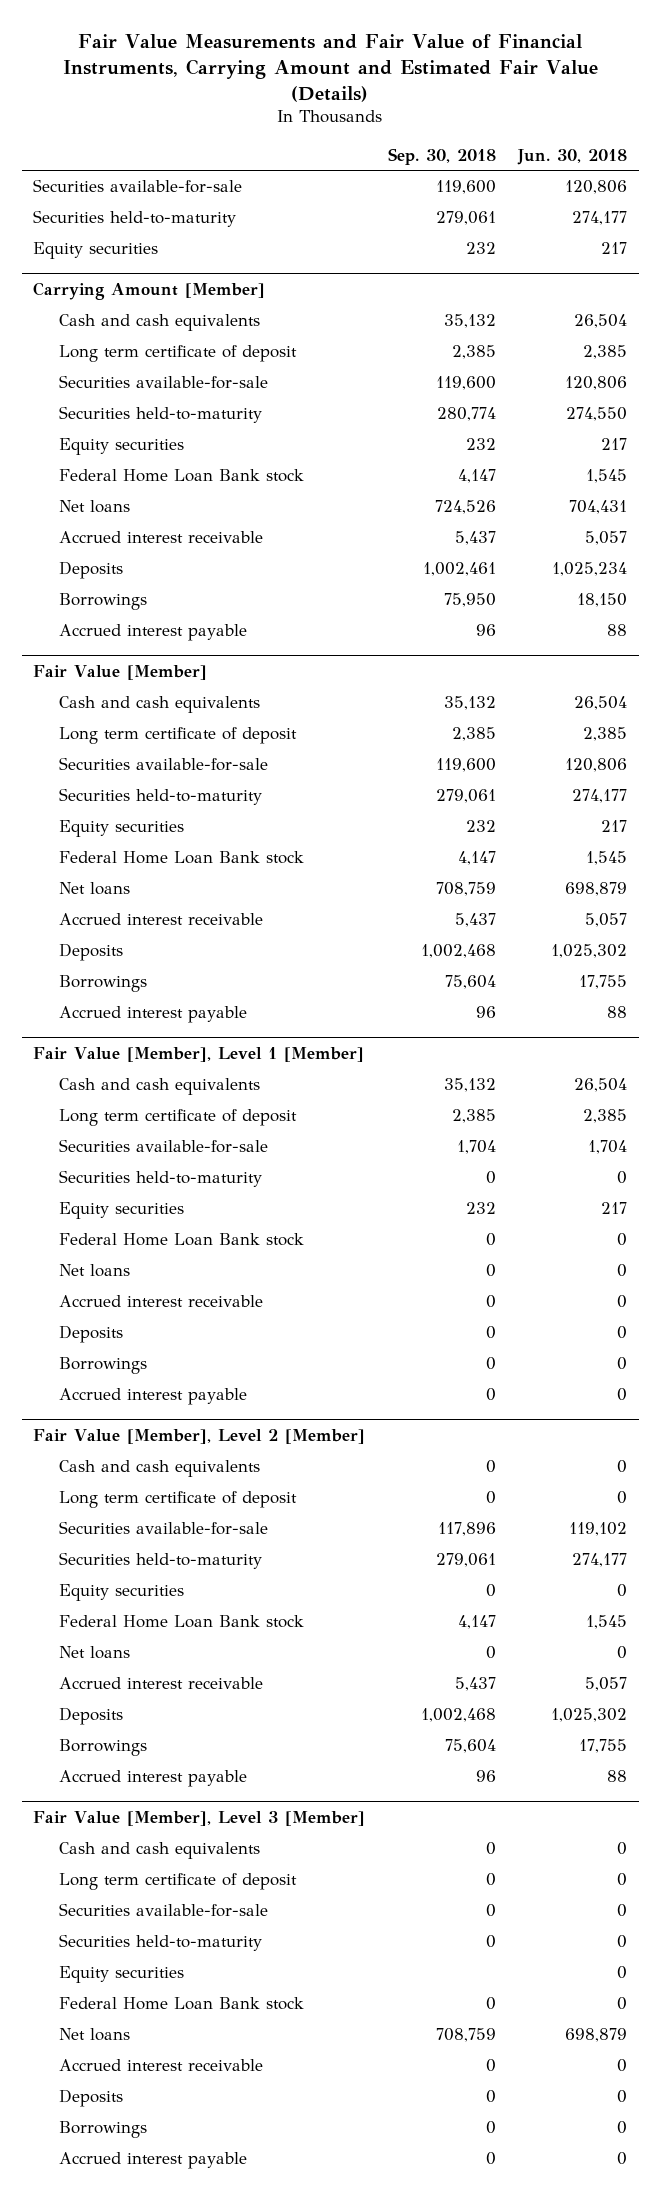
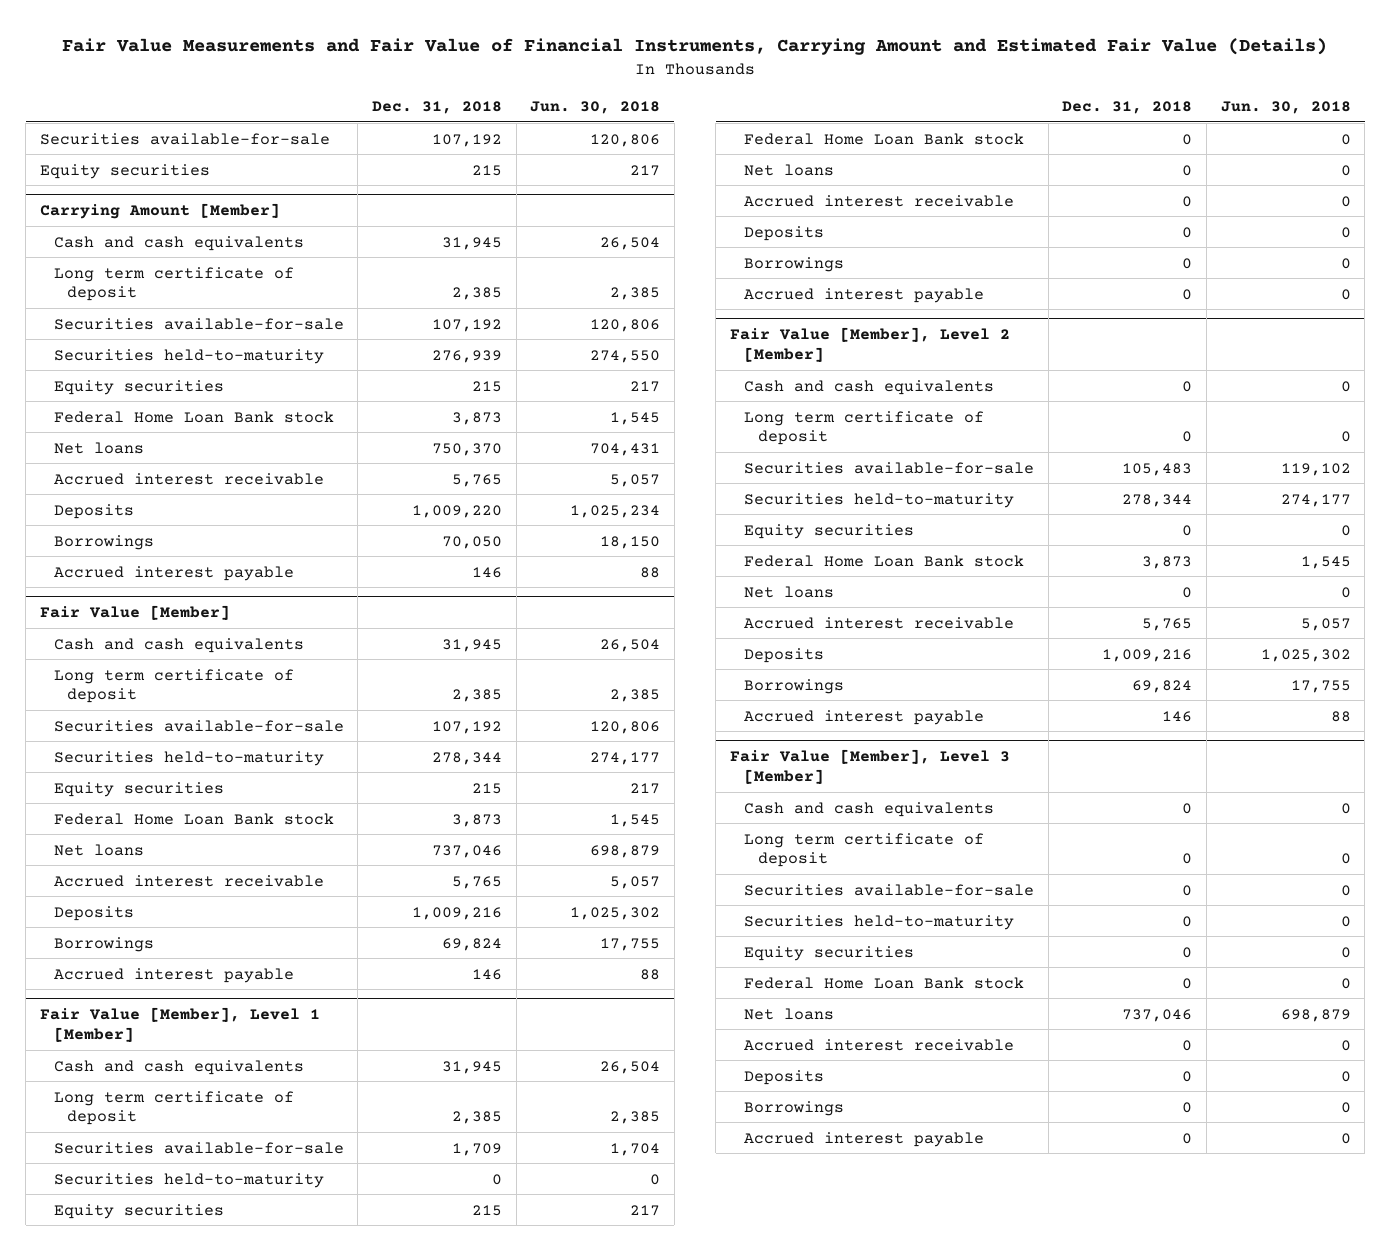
- | Sep. 30, 2018 | Jun. 30, 2018
+ | Dec. 31, 2018 | Jun. 30, 2018
- Securities held-to-maturity | 279,061 | 274,177

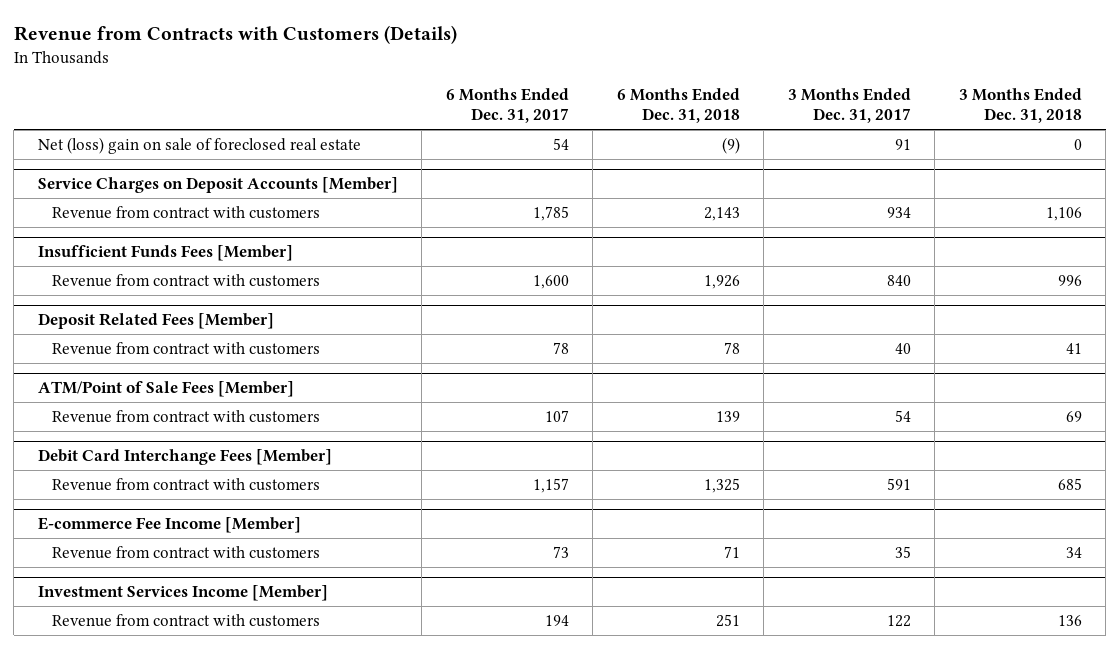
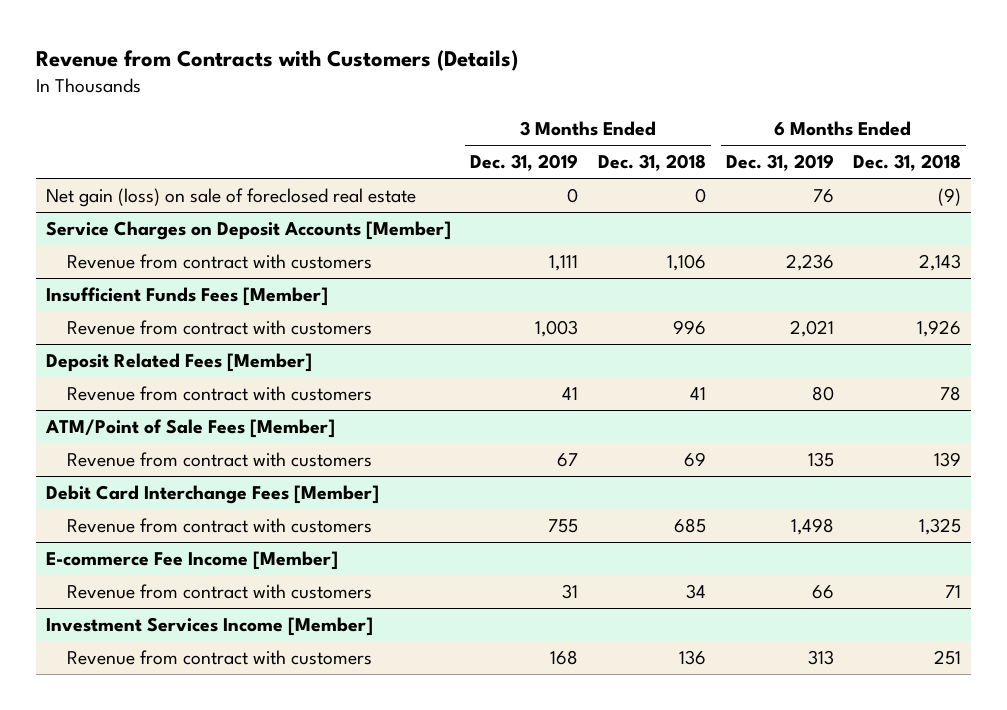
- | 6 Months Ended Dec. 31, 2017 | 6 Months Ended Dec. 31, 2018 | 3 Months Ended Dec. 31, 2017 | 3 Months Ended Dec. 31, 2018
+ | 3 Months Ended Dec. 31, 2019 | 3 Months Ended Dec. 31, 2018 | 6 Months Ended Dec. 31, 2019 | 6 Months Ended Dec. 31, 2018
- Net (loss) gain on sale of foreclosed real estate | 54 | (9) | 91 | 0
+ Net gain (loss) on sale of foreclosed real estate | 0 | 0 | 76 | (9)

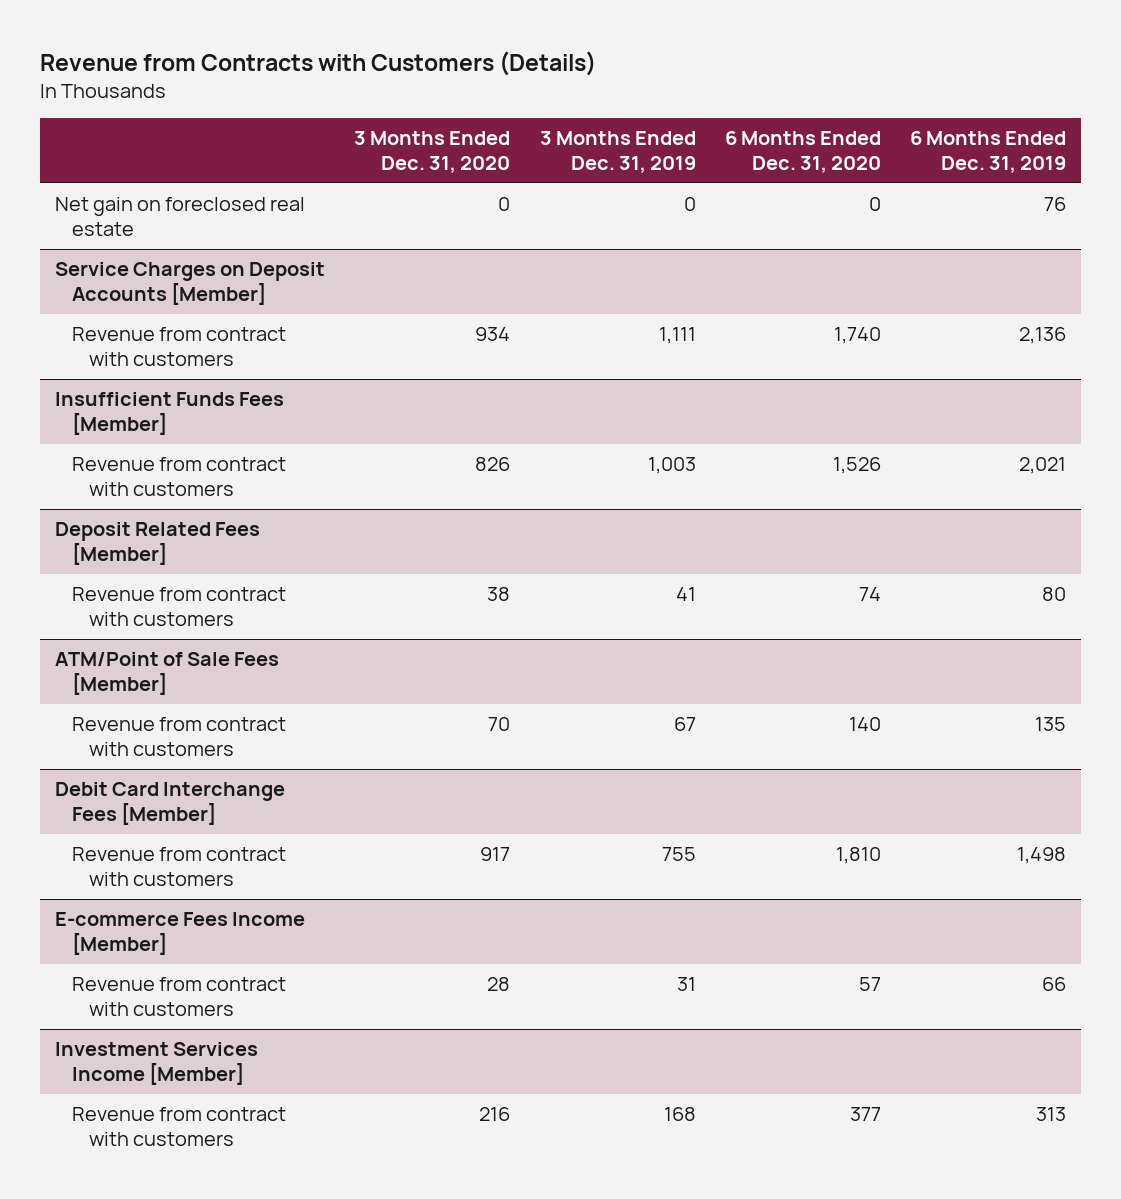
- | 3 Months Ended Dec. 31, 2019 | 3 Months Ended Dec. 31, 2018 | 6 Months Ended Dec. 31, 2019 | 6 Months Ended Dec. 31, 2018
+ | 3 Months Ended Dec. 31, 2020 | 3 Months Ended Dec. 31, 2019 | 6 Months Ended Dec. 31, 2020 | 6 Months Ended Dec. 31, 2019
- Net gain (loss) on sale of foreclosed real estate | 0 | 0 | 76 | (9)
+ Net gain on foreclosed real estate | 0 | 0 | 0 | 76
@ Service Charges on Deposit Accounts [Member]
- Revenue from contract with customers | 1,111 | 1,106 | 2,236 | 2,143
+ Revenue from contract with customers | 934 | 1,111 | 1,740 | 2,136
- E-commerce Fee Income [Member]
+ E-commerce Fees Income [Member]

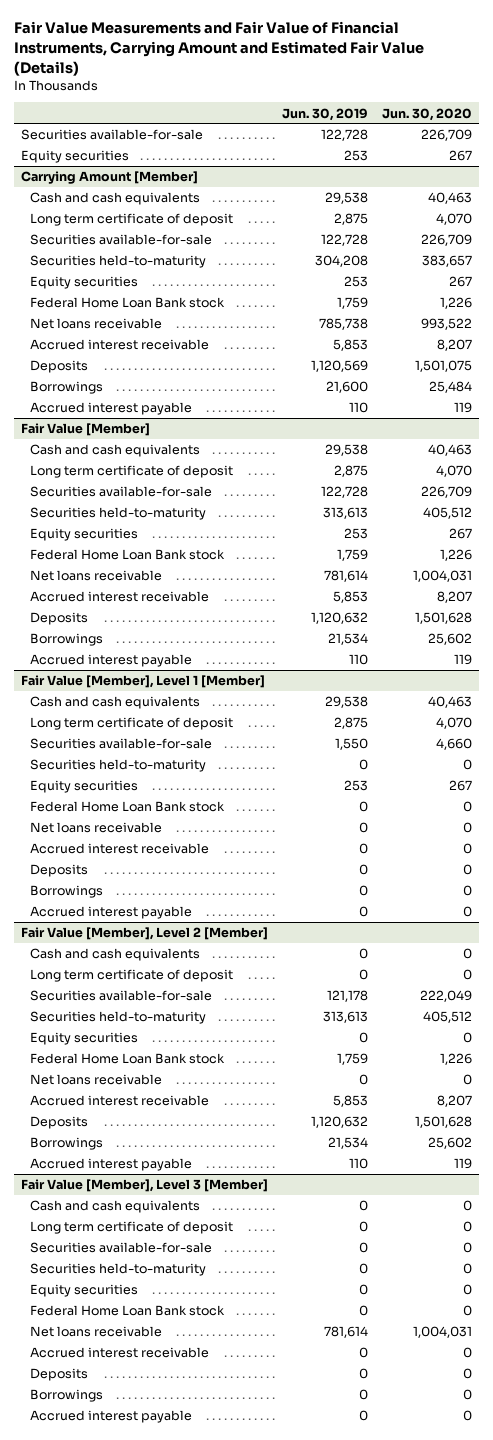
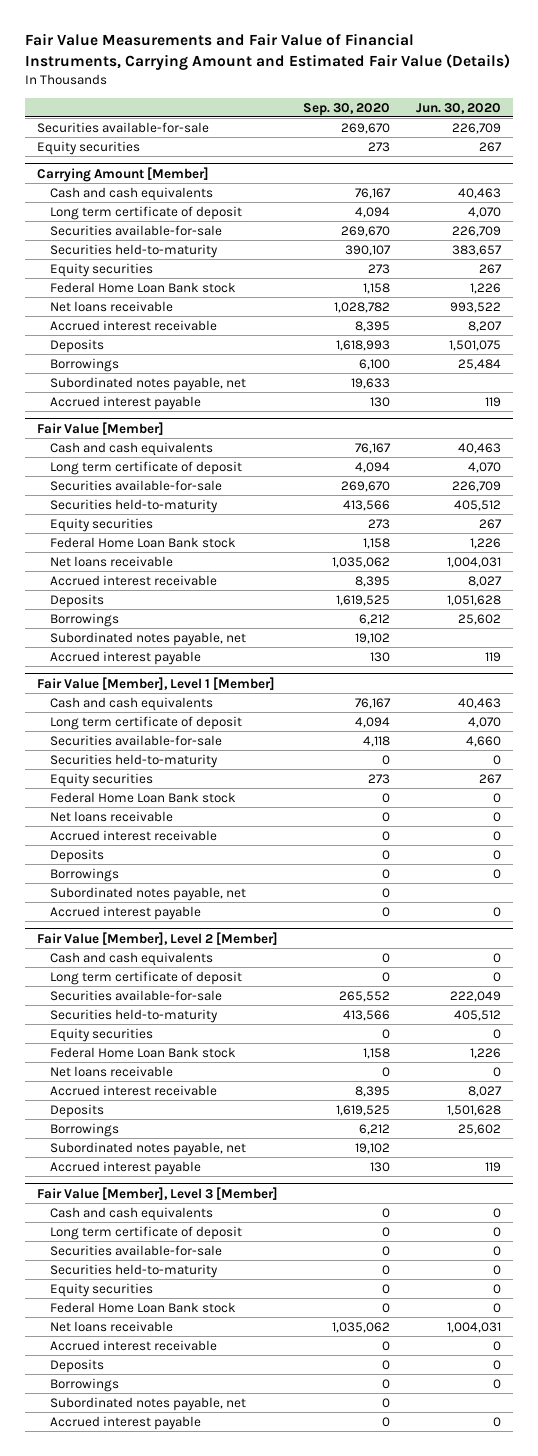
- | Jun. 30, 2019 | Jun. 30, 2020
+ | Sep. 30, 2020 | Jun. 30, 2020
@ Carrying Amount [Member]
+ Subordinated notes payable, net | 19,633 |
@ Fair Value [Member]
- Accrued interest receivable | 5,853 | 8,207
- Deposits | 1,120,632 | 1,501,628
+ Accrued interest receivable | 8,395 | 8,027
+ Deposits | 1,619,525 | 1,051,628
+ Subordinated notes payable, net | 19,102 |
@ Fair Value [Member], Level 1 [Member]
+ Subordinated notes payable, net | 0 |
@ Fair Value [Member], Level 2 [Member]
- Accrued interest receivable | 5,853 | 8,207
+ Accrued interest receivable | 8,395 | 8,027
+ Subordinated notes payable, net | 19,102 |
@ Fair Value [Member], Level 3 [Member]
+ Subordinated notes payable, net | 0 |

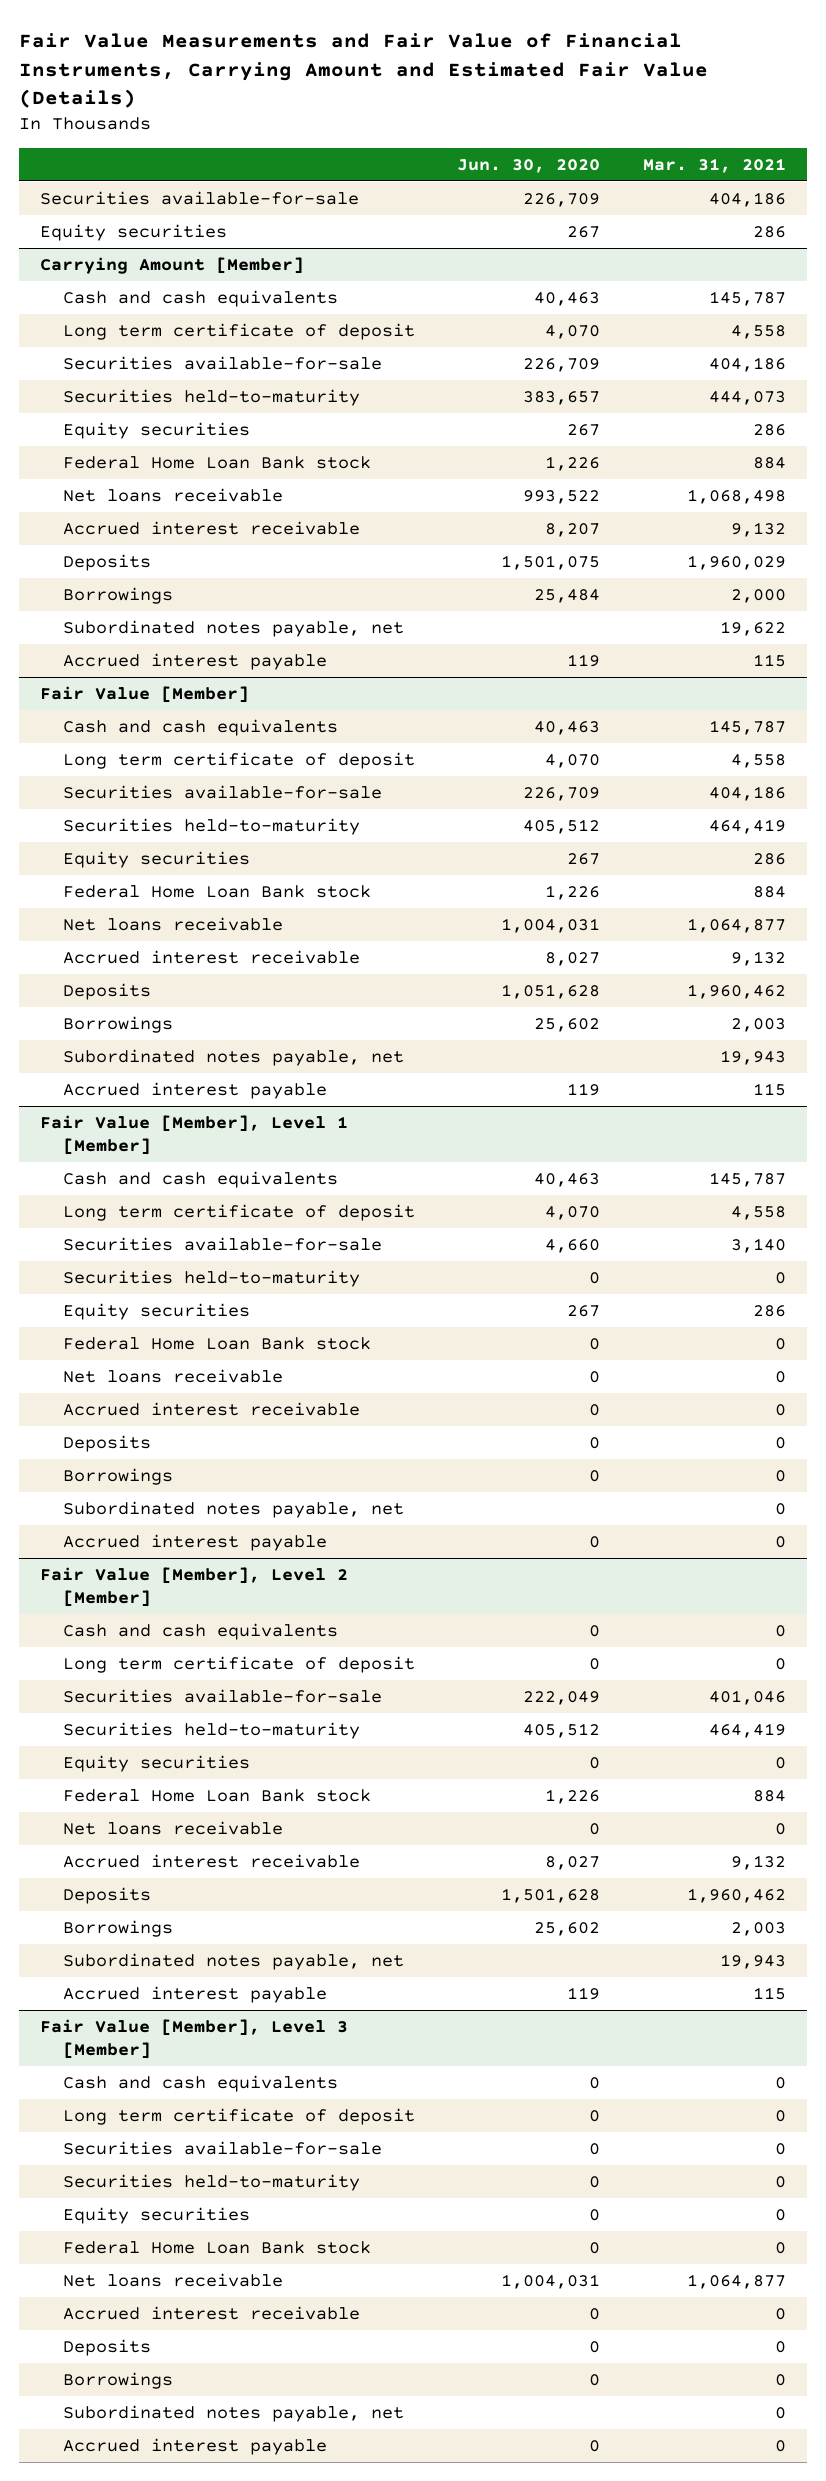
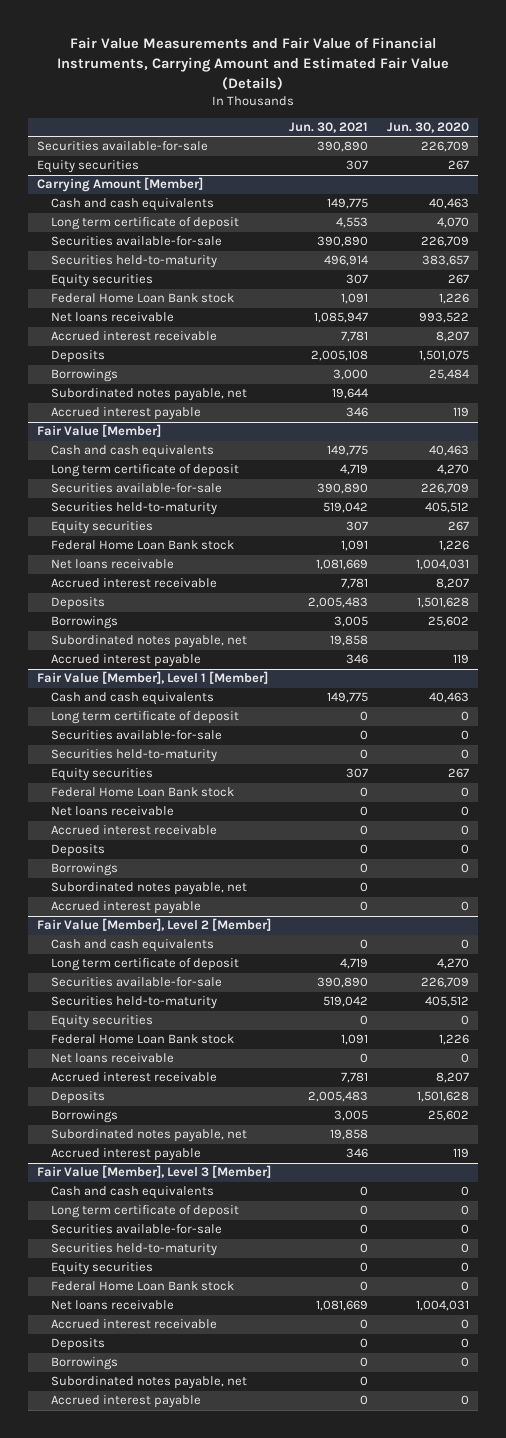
- | Jun. 30, 2020 | Mar. 31, 2021
+ | Jun. 30, 2021 | Jun. 30, 2020
@ Fair Value [Member]
- Long term certificate of deposit | 4,070 | 4,558
+ Long term certificate of deposit | 4,719 | 4,270
- Accrued interest receivable | 8,027 | 9,132
- Deposits | 1,051,628 | 1,960,462
+ Accrued interest receivable | 7,781 | 8,207
+ Deposits | 2,005,483 | 1,501,628
@ Fair Value [Member], Level 1 [Member]
- Long term certificate of deposit | 4,070 | 4,558
- Securities available-for-sale | 4,660 | 3,140
+ Long term certificate of deposit | 0 | 0
+ Securities available-for-sale | 0 | 0
@ Fair Value [Member], Level 2 [Member]
- Long term certificate of deposit | 0 | 0
- Securities available-for-sale | 222,049 | 401,046
+ Long term certificate of deposit | 4,719 | 4,270
+ Securities available-for-sale | 390,890 | 226,709
- Accrued interest receivable | 8,027 | 9,132
+ Accrued interest receivable | 7,781 | 8,207

